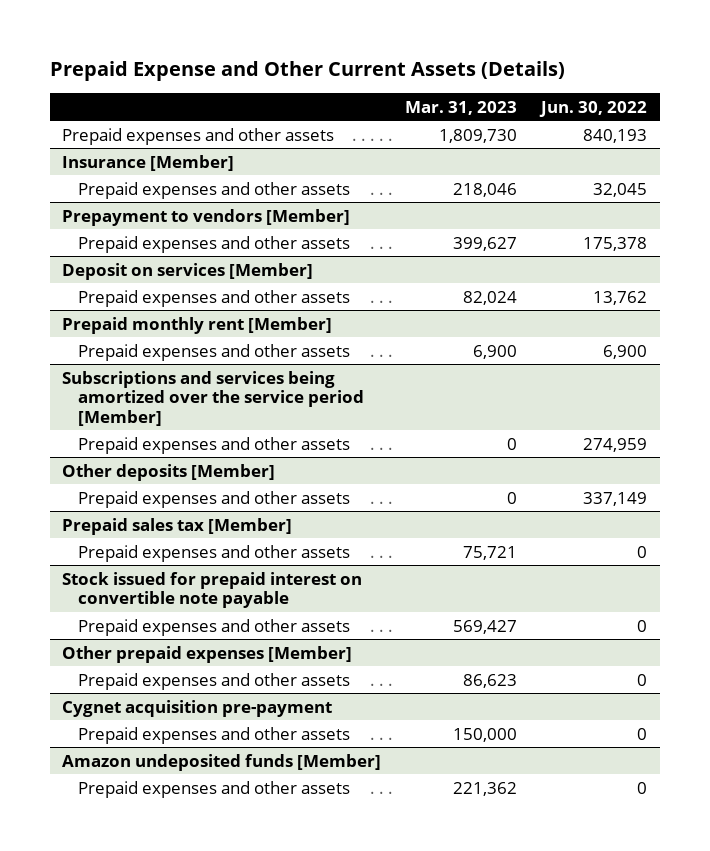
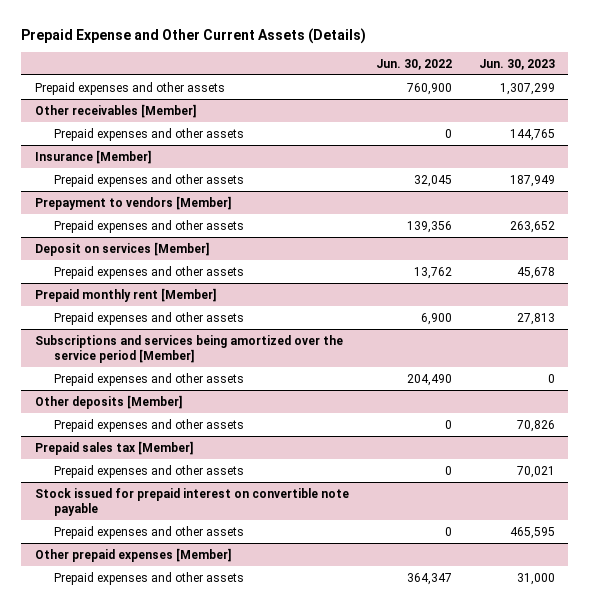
- | Mar. 31, 2023 | Jun. 30, 2022
+ | Jun. 30, 2022 | Jun. 30, 2023
- Prepaid expenses and other assets | 1,809,730 | 840,193
+ Prepaid expenses and other assets | 760,900 | 1,307,299
+ Other receivables [Member]
+ Prepaid expenses and other assets | 0 | 144,765
@ Prepayment to vendors [Member]
- Prepaid expenses and other assets | 399,627 | 175,378
+ Prepaid expenses and other assets | 139,356 | 263,652
@ Subscriptions and services being amortized over the service period [Member]
- Prepaid expenses and other assets | 0 | 274,959
+ Prepaid expenses and other assets | 204,490 | 0
@ Other deposits [Member]
- Prepaid expenses and other assets | 0 | 337,149
+ Prepaid expenses and other assets | 0 | 70,826
@ Other prepaid expenses [Member]
- Prepaid expenses and other assets | 86,623 | 0
- Cygnet acquisition pre-payment
- Prepaid expenses and other assets | 150,000 | 0
- Amazon undeposited funds [Member]
- Prepaid expenses and other assets | 221,362 | 0
@ Other prepaid expenses [Member]
+ Prepaid expenses and other assets | 364,347 | 31,000

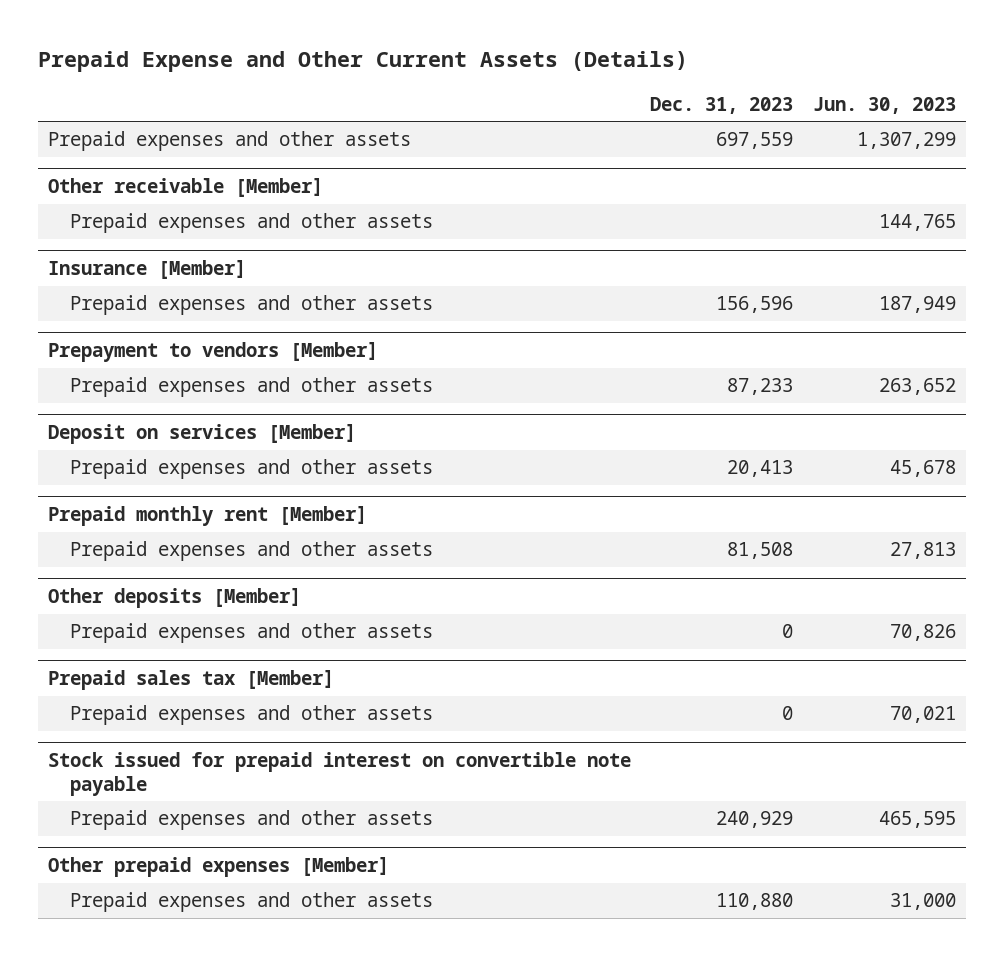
- | Jun. 30, 2022 | Jun. 30, 2023
+ | Dec. 31, 2023 | Jun. 30, 2023
- Other receivables [Member]
+ Other receivable [Member]
- Subscriptions and services being amortized over the service period [Member]
- Prepaid expenses and other assets | 204,490 | 0

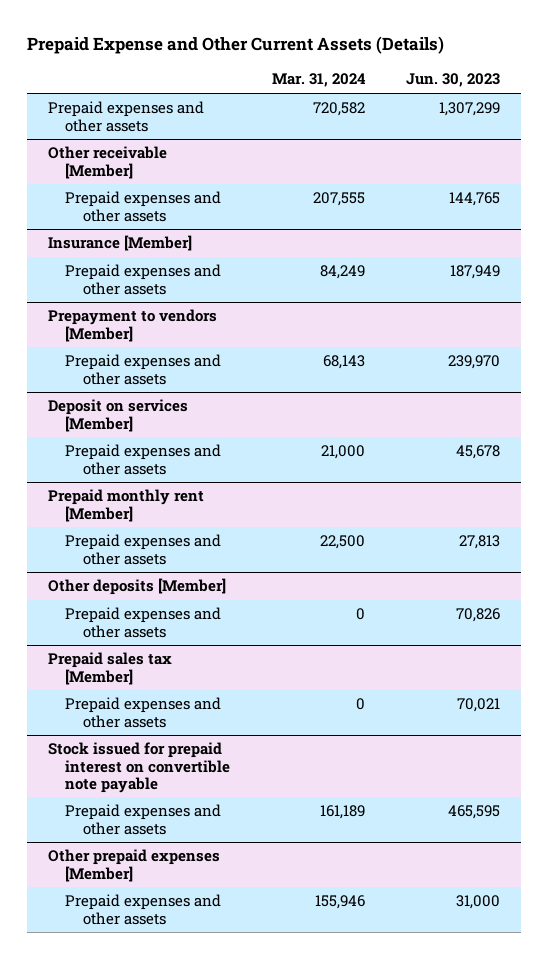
- | Dec. 31, 2023 | Jun. 30, 2023
+ | Mar. 31, 2024 | Jun. 30, 2023
@ Prepayment to vendors [Member]
- Prepaid expenses and other assets | 87,233 | 263,652
+ Prepaid expenses and other assets | 68,143 | 239,970

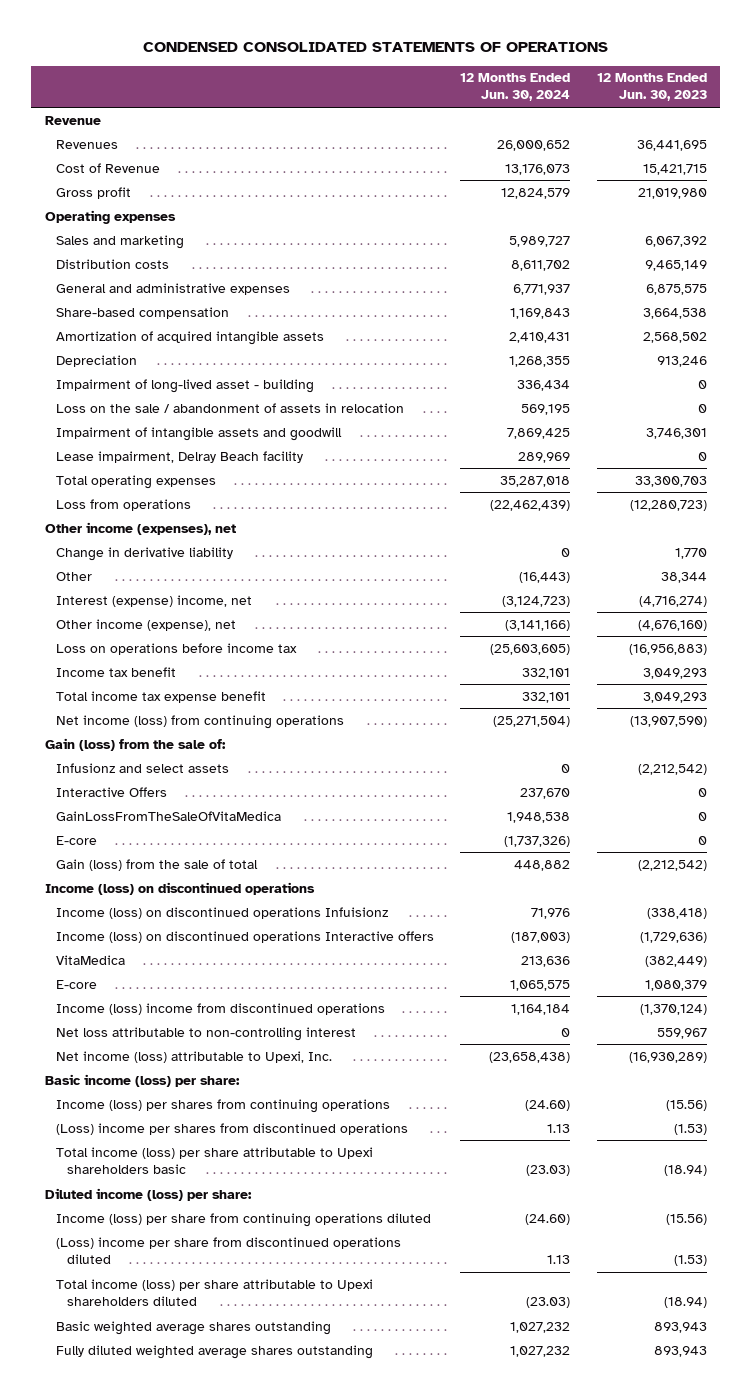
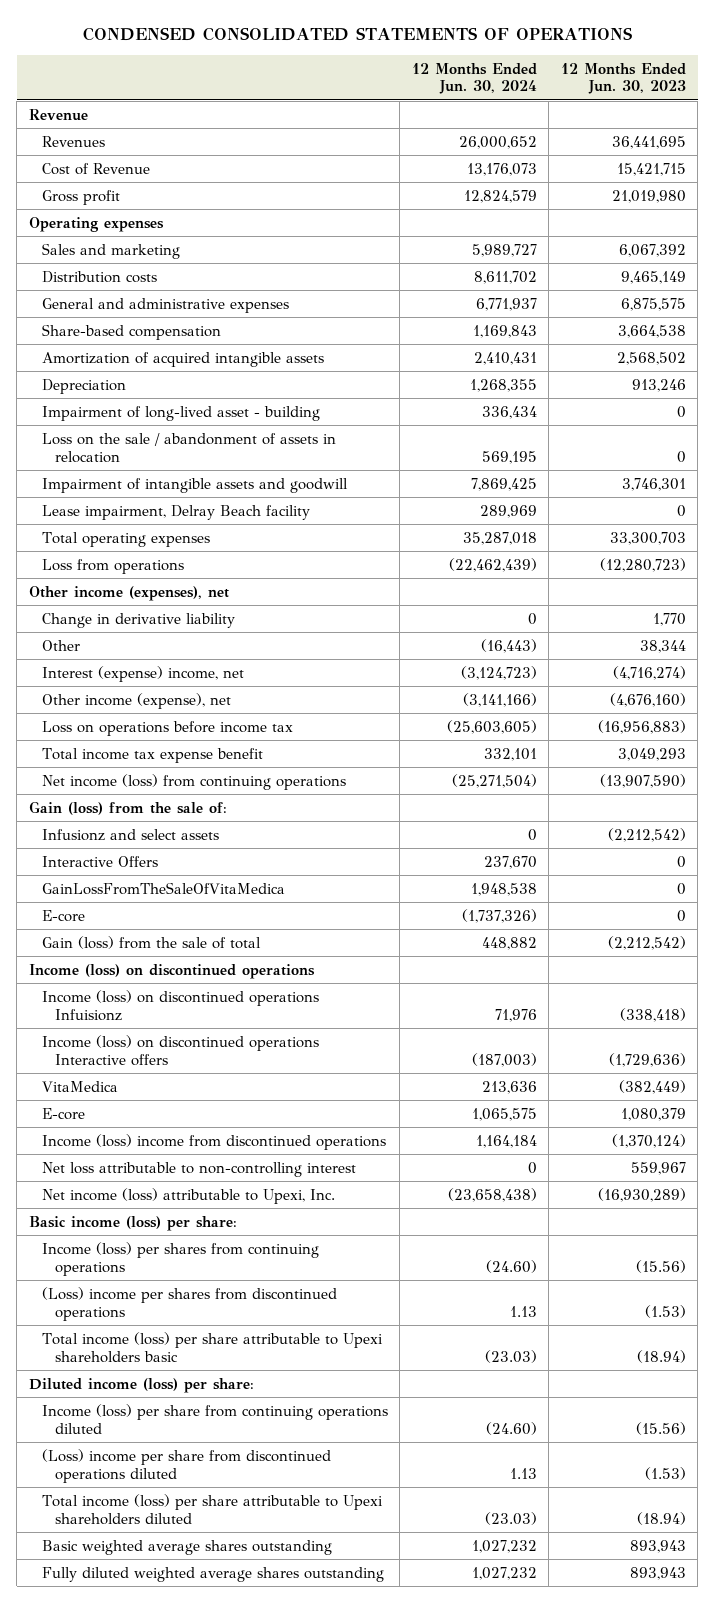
- Income tax benefit | 332,101 | 3,049,293

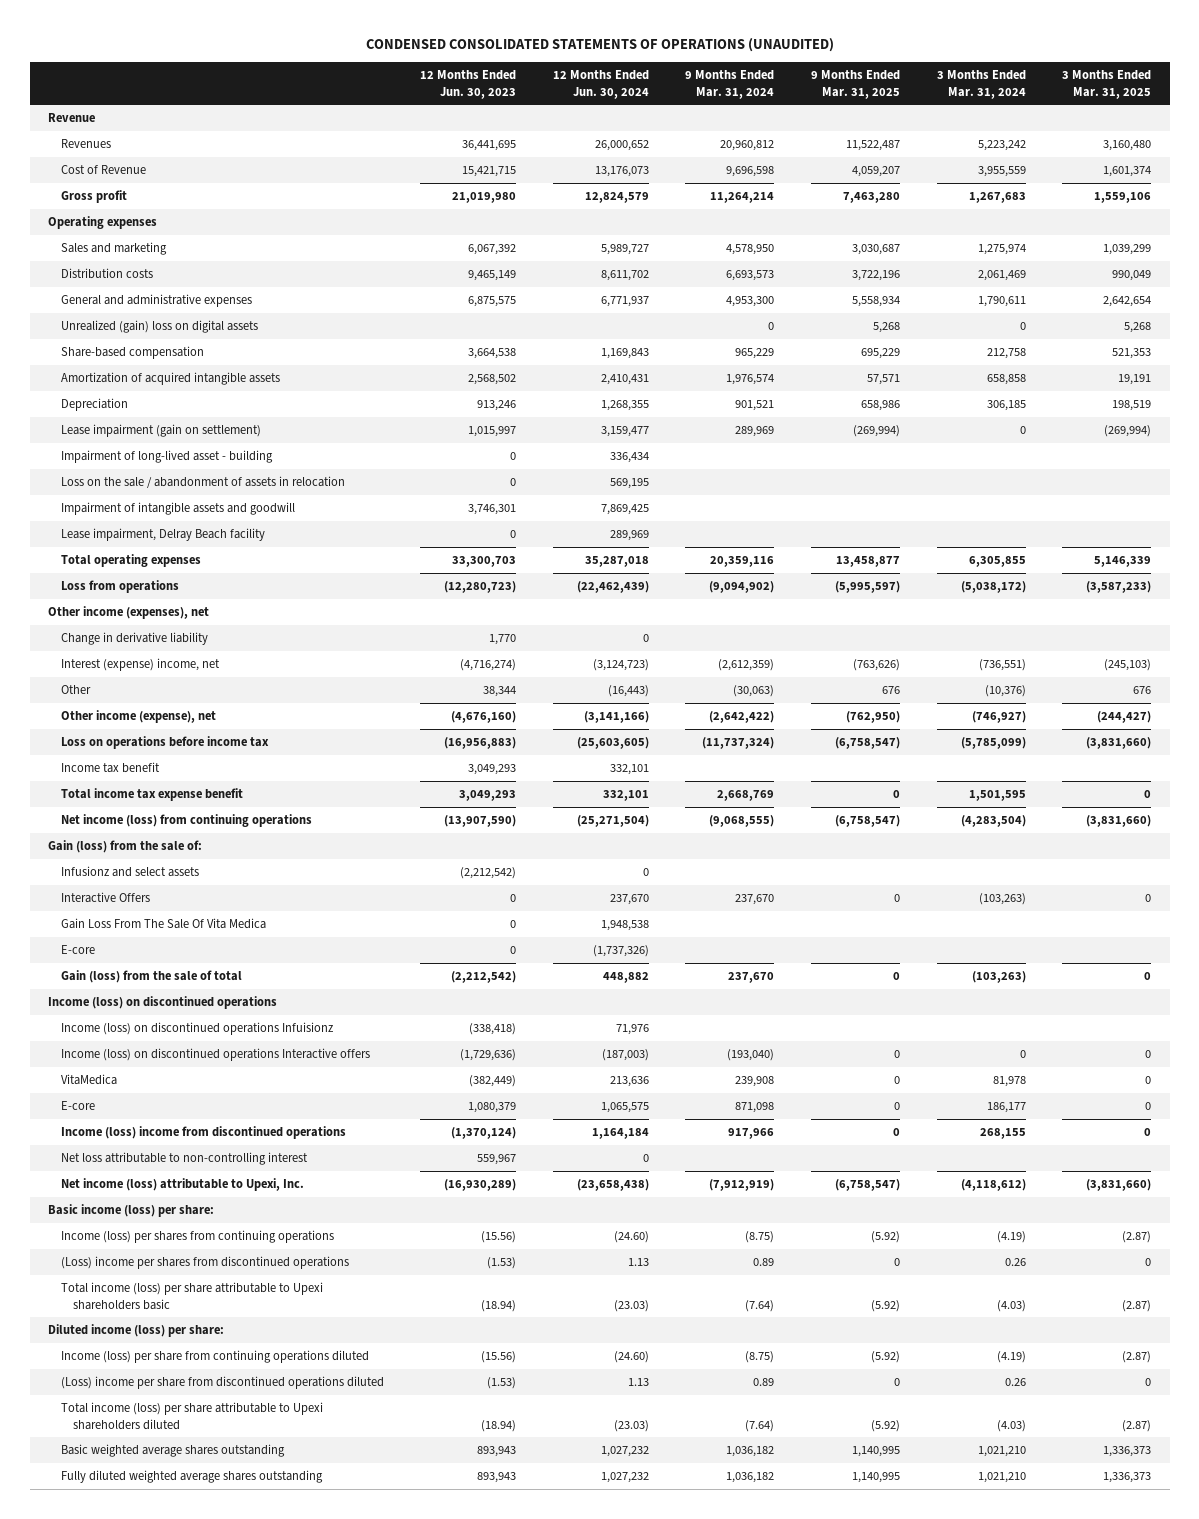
- CONDENSED CONSOLIDATED STATEMENTS OF OPERATIONS
+ CONDENSED CONSOLIDATED STATEMENTS OF OPERATIONS (UNAUDITED)
- | 12 Months Ended Jun. 30, 2024 | 12 Months Ended Jun. 30, 2023
+ | 12 Months Ended Jun. 30, 2023 | 12 Months Ended Jun. 30, 2024 | 9 Months Ended Mar. 31, 2024 | 9 Months Ended Mar. 31, 2025 | 3 Months Ended Mar. 31, 2024 | 3 Months Ended Mar. 31, 2025
+ Unrealized (gain) loss on digital assets | | | 0 | 5,268 | 0 | 5,268
+ Lease impairment (gain on settlement) | 1,015,997 | 3,159,477 | 289,969 | (269,994) | 0 | (269,994)
moved down: Other | 38,344 | (16,443) | (30,063) | 676 | (10,376) | 676
+ Income tax benefit | 3,049,293 | 332,101 | | | |
- GainLossFromTheSaleOfVitaMedica | 1,948,538 | 0
+ Gain Loss From The Sale Of Vita Medica | 0 | 1,948,538 | | | |

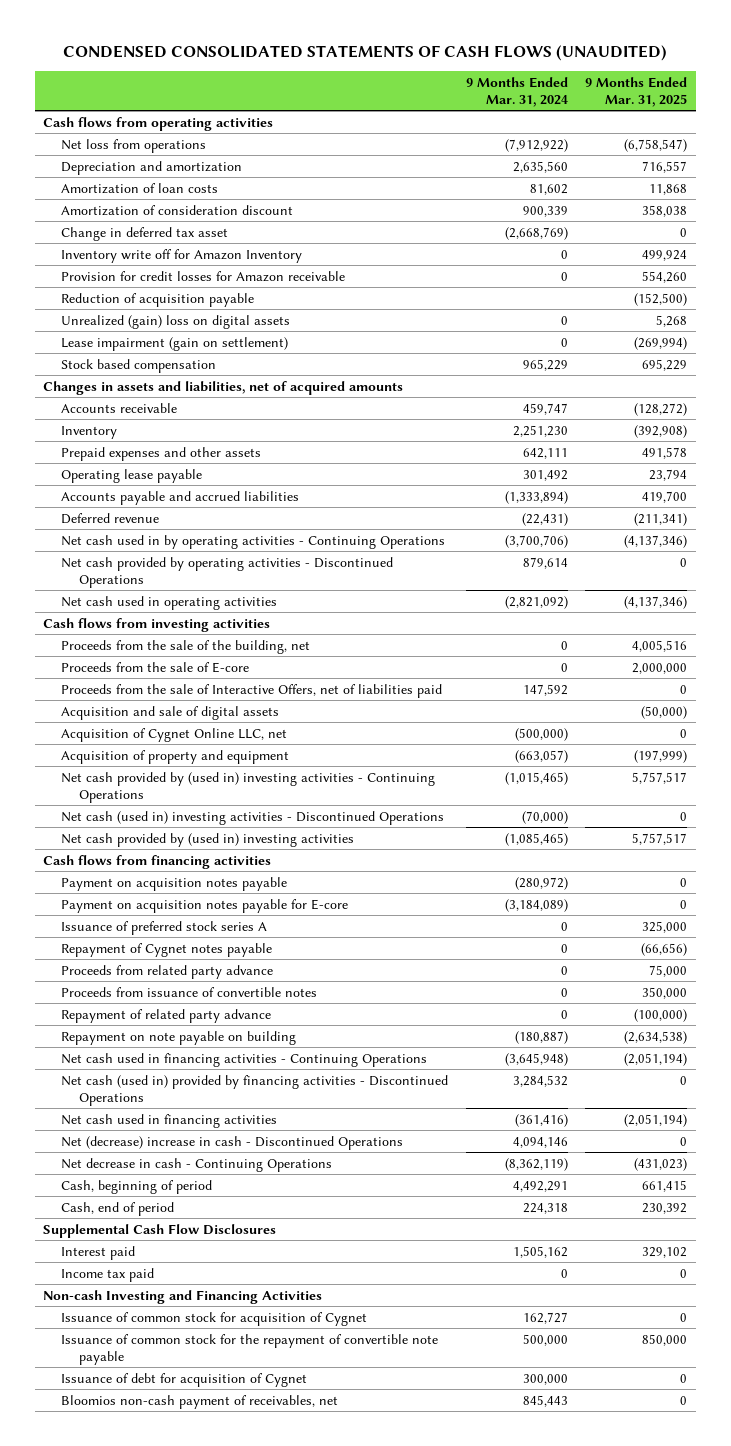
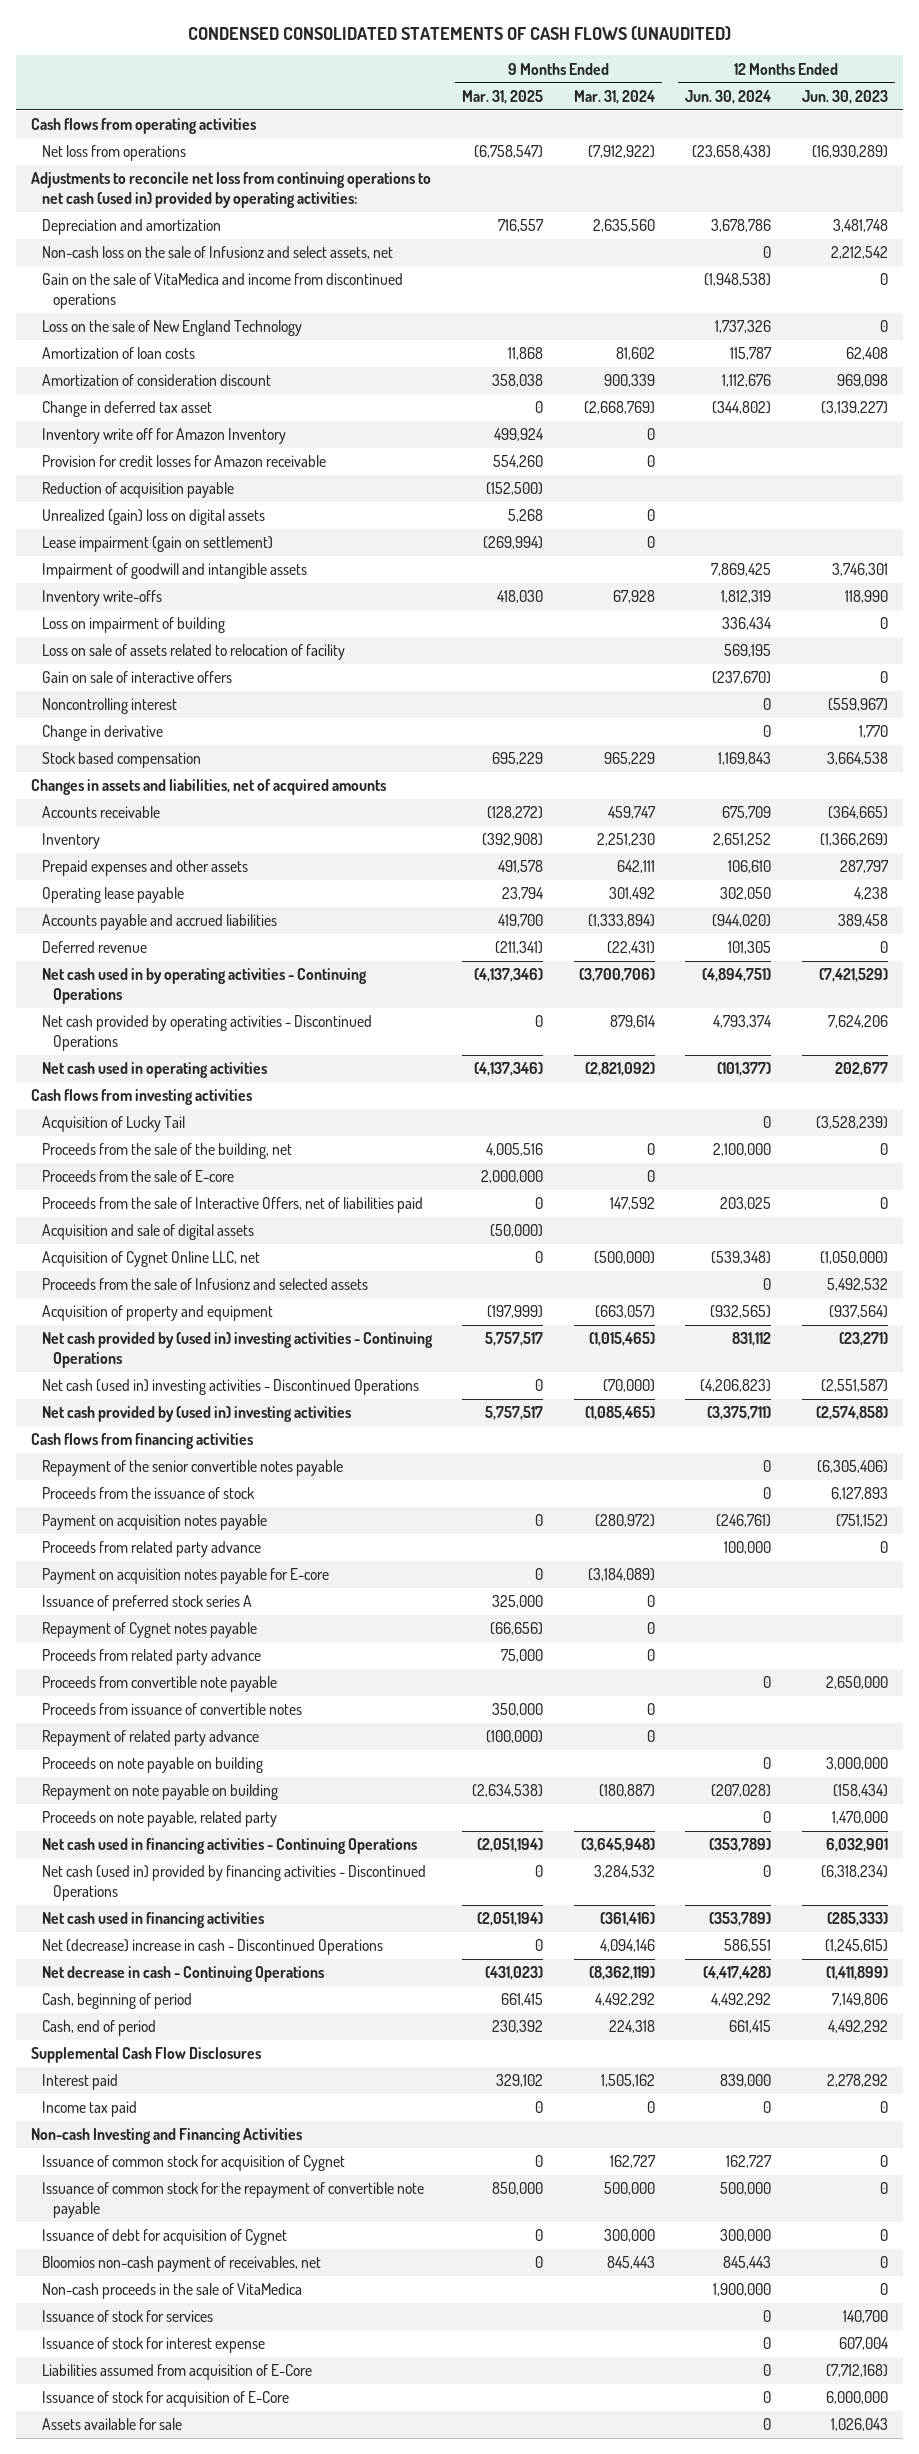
- | 9 Months Ended Mar. 31, 2024 | 9 Months Ended Mar. 31, 2025
+ | 9 Months Ended Mar. 31, 2025 | 9 Months Ended Mar. 31, 2024 | 12 Months Ended Jun. 30, 2024 | 12 Months Ended Jun. 30, 2023
+ Adjustments to reconcile net loss from continuing operations to net cash (used in) provided by operating activities:
+ Non-cash loss on the sale of Infusionz and select assets, net | | | 0 | 2,212,542
+ Gain on the sale of VitaMedica and income from discontinued operations | | | (1,948,538) | 0
+ Loss on the sale of New England Technology | | | 1,737,326 | 0
+ Impairment of goodwill and intangible assets | | | 7,869,425 | 3,746,301
+ Inventory write-offs | 418,030 | 67,928 | 1,812,319 | 118,990
+ Loss on impairment of building | | | 336,434 | 0
+ Loss on sale of assets related to relocation of facility | | | 569,195 |
+ Gain on sale of interactive offers | | | (237,670) | 0
+ Noncontrolling interest | | | 0 | (559,967)
+ Change in derivative | | | 0 | 1,770
+ Acquisition of Lucky Tail | | | 0 | (3,528,239)
+ Proceeds from the sale of Infusionz and selected assets | | | 0 | 5,492,532
+ Repayment of the senior convertible notes payable | | | 0 | (6,305,406)
+ Proceeds from the issuance of stock | | | 0 | 6,127,893
+ Proceeds from related party advance | | | 100,000 | 0
+ Proceeds from convertible note payable | | | 0 | 2,650,000
+ Proceeds on note payable on building | | | 0 | 3,000,000
+ Proceeds on note payable, related party | | | 0 | 1,470,000
- Cash, beginning of period | 4,492,291 | 661,415
+ Cash, beginning of period | 661,415 | 4,492,292 | 4,492,292 | 7,149,806
+ Non-cash proceeds in the sale of VitaMedica | | | 1,900,000 | 0
+ Issuance of stock for services | | | 0 | 140,700
+ Issuance of stock for interest expense | | | 0 | 607,004
+ Liabilities assumed from acquisition of E-Core | | | 0 | (7,712,168)
+ Issuance of stock for acquisition of E-Core | | | 0 | 6,000,000
+ Assets available for sale | | | 0 | 1,026,043

